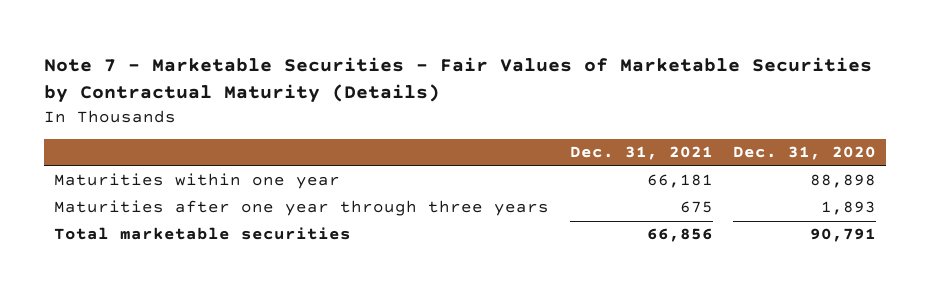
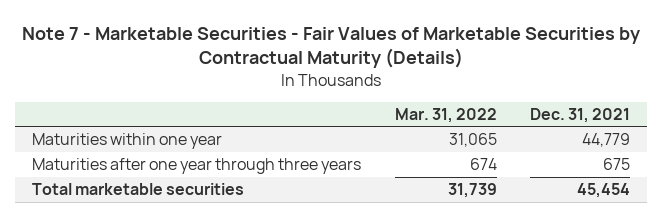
- | Dec. 31, 2021 | Dec. 31, 2020
+ | Mar. 31, 2022 | Dec. 31, 2021
- Maturities within one year | 66,181 | 88,898
+ Maturities within one year | 31,065 | 44,779
- Total marketable securities | 66,856 | 90,791
+ Total marketable securities | 31,739 | 45,454

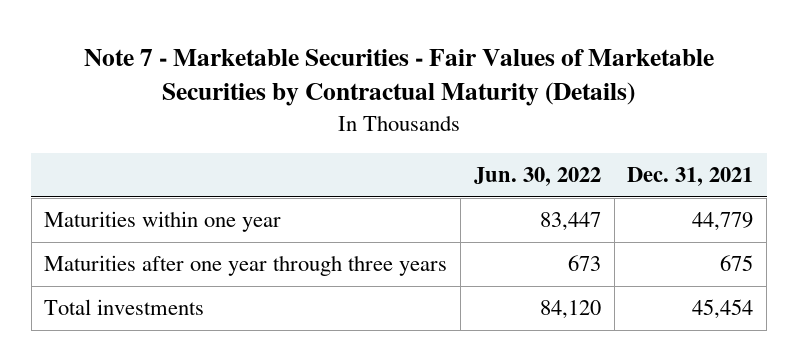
- | Mar. 31, 2022 | Dec. 31, 2021
+ | Jun. 30, 2022 | Dec. 31, 2021
- Total marketable securities | 31,739 | 45,454
+ Total investments | 84,120 | 45,454

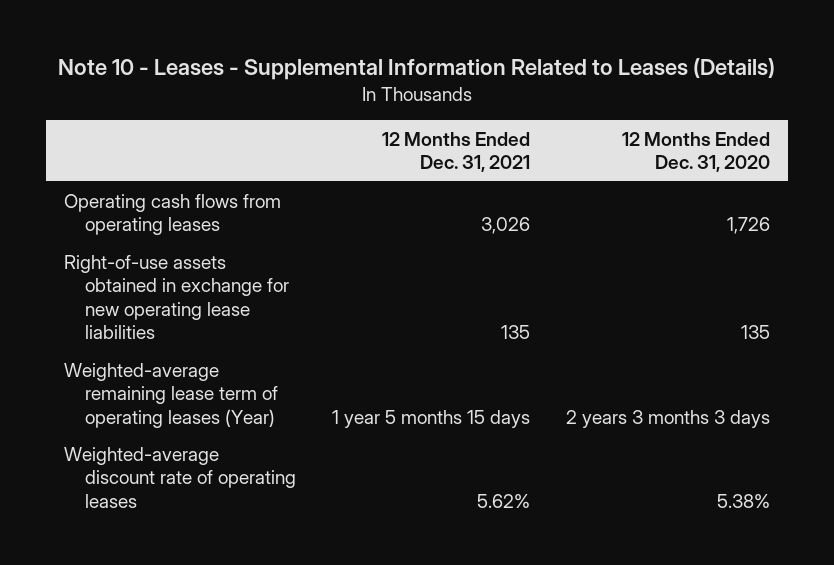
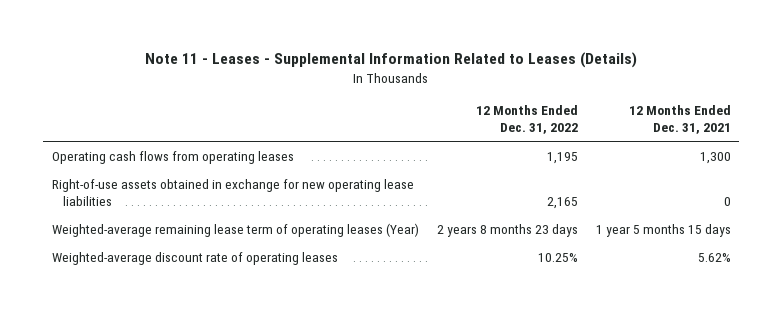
- Note 10 - Leases - Supplemental Information Related to Leases (Details)
+ Note 11 - Leases - Supplemental Information Related to Leases (Details)
- | 12 Months Ended Dec. 31, 2021 | 12 Months Ended Dec. 31, 2020
+ | 12 Months Ended Dec. 31, 2022 | 12 Months Ended Dec. 31, 2021
- Operating cash flows from operating leases | 3,026 | 1,726
- Right-of-use assets obtained in exchange for new operating lease liabilities | 135 | 135
+ Operating cash flows from operating leases | 1,195 | 1,300
+ Right-of-use assets obtained in exchange for new operating lease liabilities | 2,165 | 0

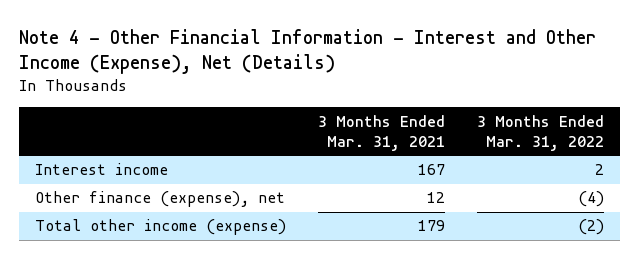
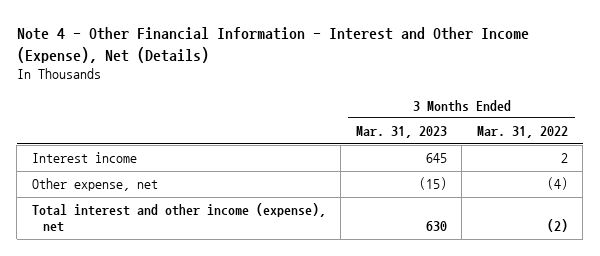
- | 3 Months Ended Mar. 31, 2021 | 3 Months Ended Mar. 31, 2022
+ | 3 Months Ended Mar. 31, 2023 | 3 Months Ended Mar. 31, 2022
- Other finance (expense), net | 12 | (4)
- Total other income (expense) | 179 | (2)
+ Other expense, net | (15) | (4)
+ Total interest and other income (expense), net | 630 | (2)

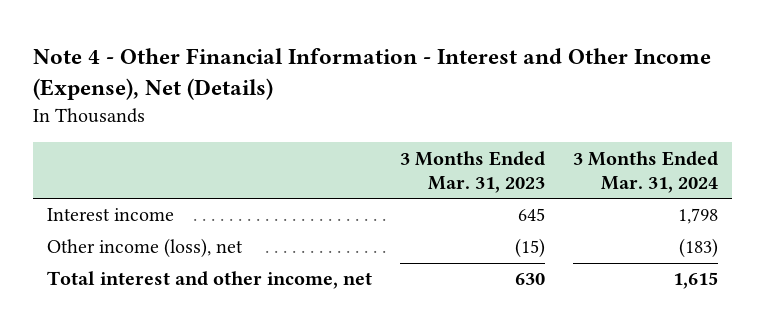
- | 3 Months Ended Mar. 31, 2023 | 3 Months Ended Mar. 31, 2022
+ | 3 Months Ended Mar. 31, 2023 | 3 Months Ended Mar. 31, 2024
- Other expense, net | (15) | (4)
- Total interest and other income (expense), net | 630 | (2)
+ Other income (loss), net | (15) | (183)
+ Total interest and other income, net | 630 | 1,615

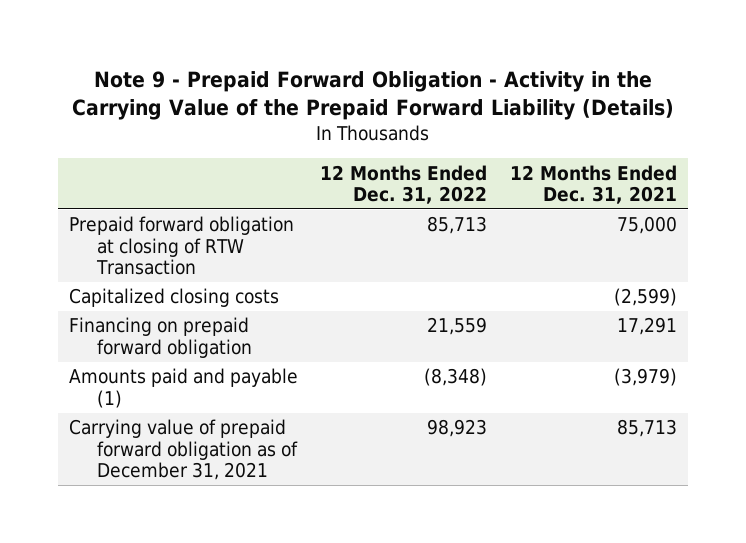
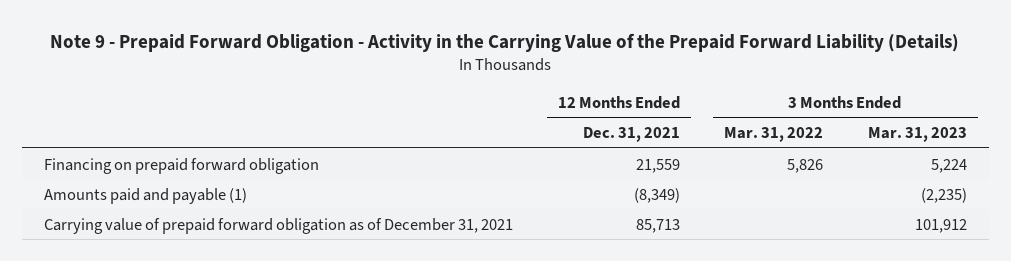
- | 12 Months Ended Dec. 31, 2022 | 12 Months Ended Dec. 31, 2021
+ | 12 Months Ended Dec. 31, 2021 | 3 Months Ended Mar. 31, 2022 | 3 Months Ended Mar. 31, 2023
- Prepaid forward obligation at closing of RTW Transaction | 85,713 | 75,000
- Capitalized closing costs | | (2,599)
- Financing on prepaid forward obligation | 21,559 | 17,291
- Amounts paid and payable (1) | (8,348) | (3,979)
+ Financing on prepaid forward obligation | 21,559 | 5,826 | 5,224
+ Amounts paid and payable (1) | (8,349) | | (2,235)

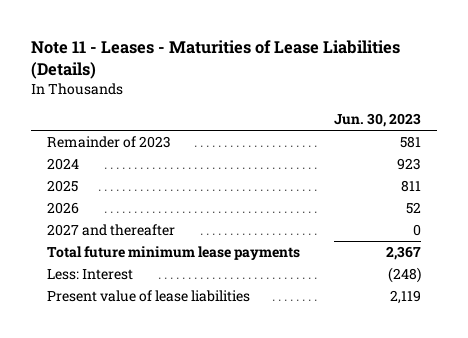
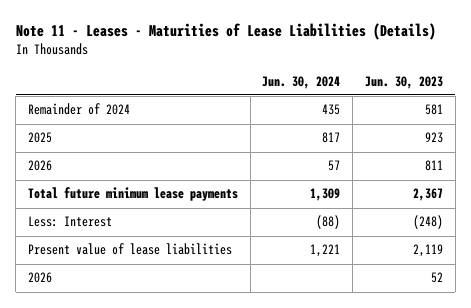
- | Jun. 30, 2023
+ | Jun. 30, 2024 | Jun. 30, 2023
- Remainder of 2023 | 581
- 2024 | 923
- 2025 | 811
- 2027 and thereafter | 0
+ Remainder of 2024 | 435 | 581
+ 2025 | 817 | 923
+ 2026 | 57 | 811
moved down: 2026 | | 52

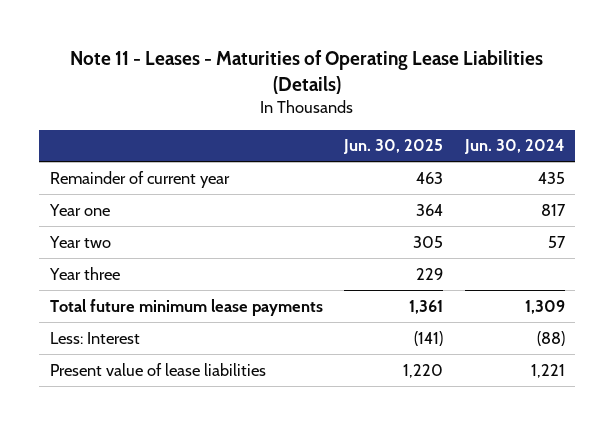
- Note 11 - Leases - Maturities of Lease Liabilities (Details)
+ Note 11 - Leases - Maturities of Operating Lease Liabilities (Details)
- | Jun. 30, 2024 | Jun. 30, 2023
+ | Jun. 30, 2025 | Jun. 30, 2024
- Remainder of 2024 | 435 | 581
- 2025 | 817 | 923
- 2026 | 57 | 811
+ Remainder of current year | 463 | 435
+ Year one | 364 | 817
+ Year two | 305 | 57
+ Year three | 229 |
- 2026 | | 52

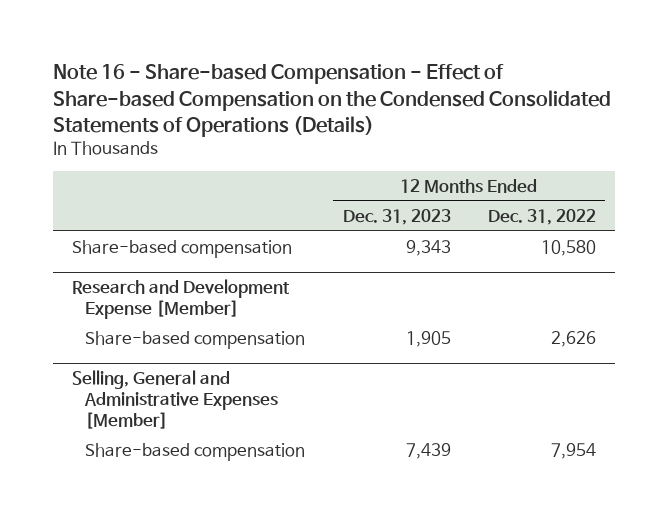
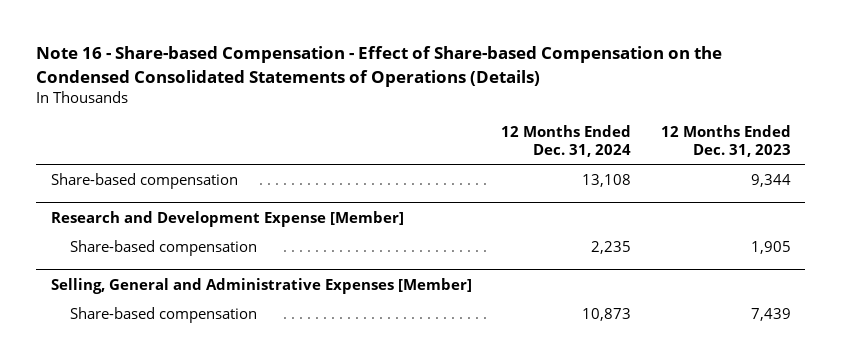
- | 12 Months Ended Dec. 31, 2023 | 12 Months Ended Dec. 31, 2022
+ | 12 Months Ended Dec. 31, 2024 | 12 Months Ended Dec. 31, 2023
- Share-based compensation | 9,343 | 10,580
+ Share-based compensation | 13,108 | 9,344

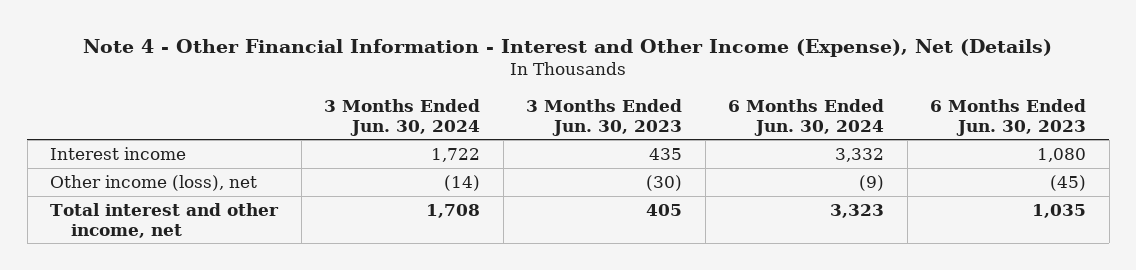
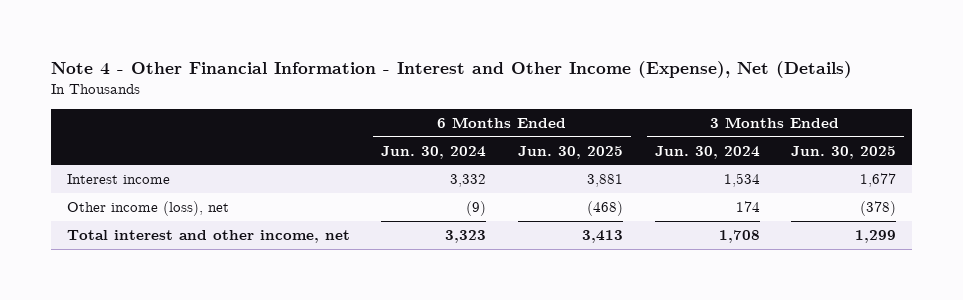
- | 3 Months Ended Jun. 30, 2024 | 3 Months Ended Jun. 30, 2023 | 6 Months Ended Jun. 30, 2024 | 6 Months Ended Jun. 30, 2023
+ | 6 Months Ended Jun. 30, 2024 | 6 Months Ended Jun. 30, 2025 | 3 Months Ended Jun. 30, 2024 | 3 Months Ended Jun. 30, 2025
- Interest income | 1,722 | 435 | 3,332 | 1,080
- Other income (loss), net | (14) | (30) | (9) | (45)
+ Interest income | 3,332 | 3,881 | 1,534 | 1,677
+ Other income (loss), net | (9) | (468) | 174 | (378)

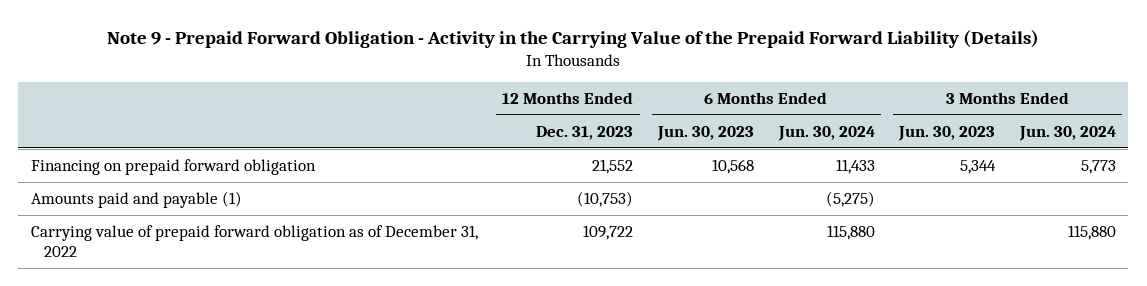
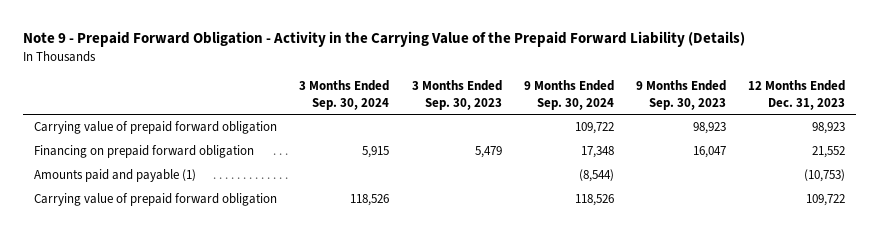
- | 12 Months Ended Dec. 31, 2023 | 6 Months Ended Jun. 30, 2023 | 6 Months Ended Jun. 30, 2024 | 3 Months Ended Jun. 30, 2023 | 3 Months Ended Jun. 30, 2024
+ | 3 Months Ended Sep. 30, 2024 | 3 Months Ended Sep. 30, 2023 | 9 Months Ended Sep. 30, 2024 | 9 Months Ended Sep. 30, 2023 | 12 Months Ended Dec. 31, 2023
+ Carrying value of prepaid forward obligation | | | 109,722 | 98,923 | 98,923
- Carrying value of prepaid forward obligation as of December 31, 2022 | 109,722 | | 115,880 | | 115,880
+ Carrying value of prepaid forward obligation | 118,526 | | 118,526 | | 109,722

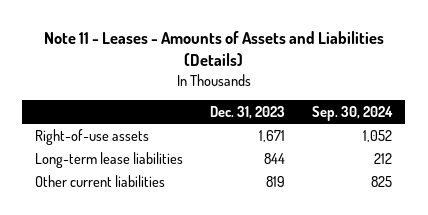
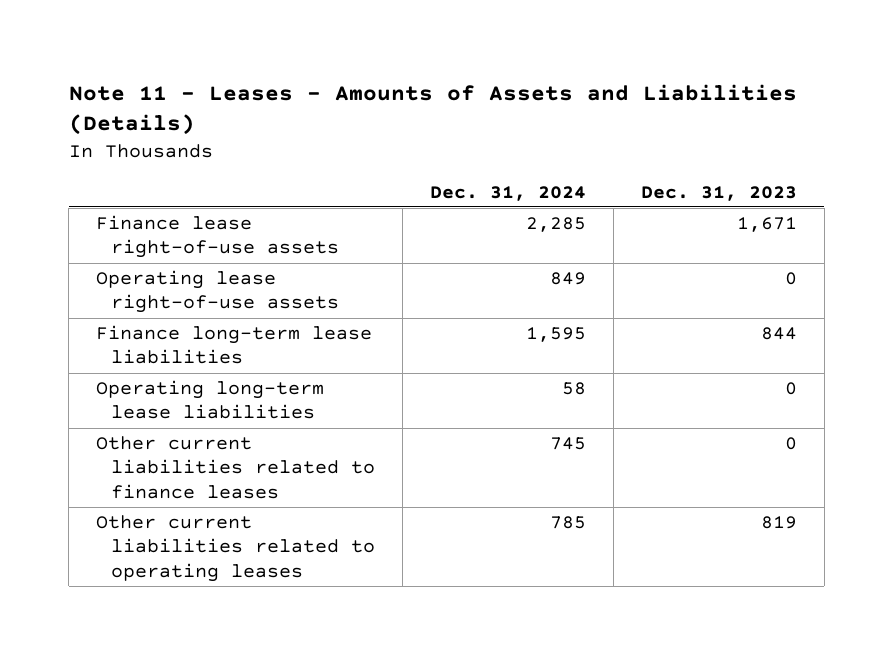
- | Dec. 31, 2023 | Sep. 30, 2024
+ | Dec. 31, 2024 | Dec. 31, 2023
- Right-of-use assets | 1,671 | 1,052
- Long-term lease liabilities | 844 | 212
- Other current liabilities | 819 | 825
+ Finance lease right-of-use assets | 2,285 | 1,671
+ Operating lease right-of-use assets | 849 | 0
+ Finance long-term lease liabilities | 1,595 | 844
+ Operating long-term lease liabilities | 58 | 0
+ Other current liabilities related to finance leases | 745 | 0
+ Other current liabilities related to operating leases | 785 | 819

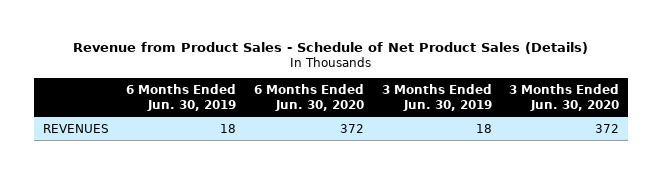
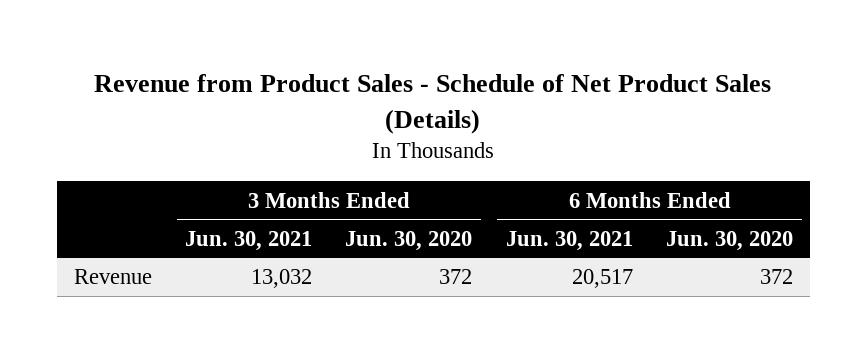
- | 6 Months Ended Jun. 30, 2019 | 6 Months Ended Jun. 30, 2020 | 3 Months Ended Jun. 30, 2019 | 3 Months Ended Jun. 30, 2020
+ | 3 Months Ended Jun. 30, 2021 | 3 Months Ended Jun. 30, 2020 | 6 Months Ended Jun. 30, 2021 | 6 Months Ended Jun. 30, 2020
- REVENUES | 18 | 372 | 18 | 372
+ Revenue | 13,032 | 372 | 20,517 | 372

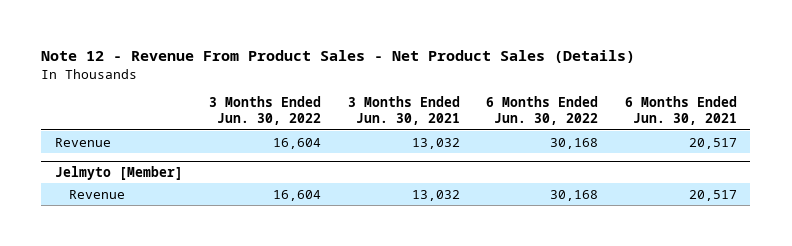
- Revenue from Product Sales - Schedule of Net Product Sales (Details)
+ Note 12 - Revenue From Product Sales - Net Product Sales (Details)
- | 3 Months Ended Jun. 30, 2021 | 3 Months Ended Jun. 30, 2020 | 6 Months Ended Jun. 30, 2021 | 6 Months Ended Jun. 30, 2020
+ | 3 Months Ended Jun. 30, 2022 | 3 Months Ended Jun. 30, 2021 | 6 Months Ended Jun. 30, 2022 | 6 Months Ended Jun. 30, 2021
+ Jelmyto [Member]
+ Revenue | 16,604 | 13,032 | 30,168 | 20,517

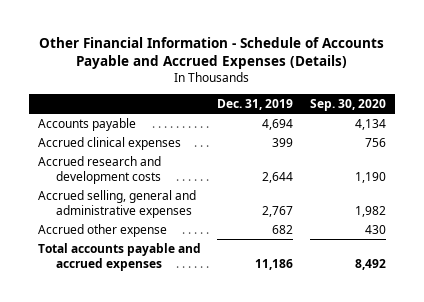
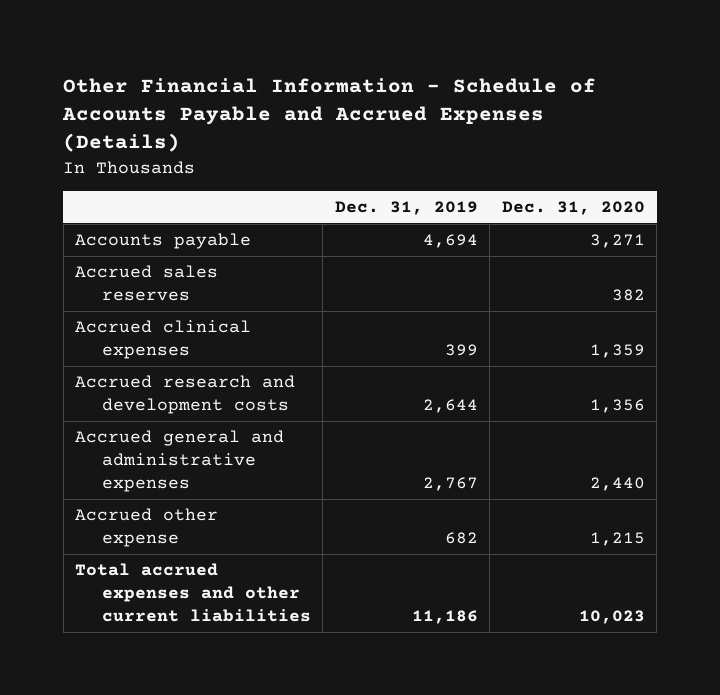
- | Dec. 31, 2019 | Sep. 30, 2020
+ | Dec. 31, 2019 | Dec. 31, 2020
+ Accrued sales reserves | | 382
- Accrued selling, general and administrative expenses | 2,767 | 1,982
+ Accrued general and administrative expenses | 2,767 | 2,440
- Total accounts payable and accrued expenses | 11,186 | 8,492
+ Total accrued expenses and other current liabilities | 11,186 | 10,023

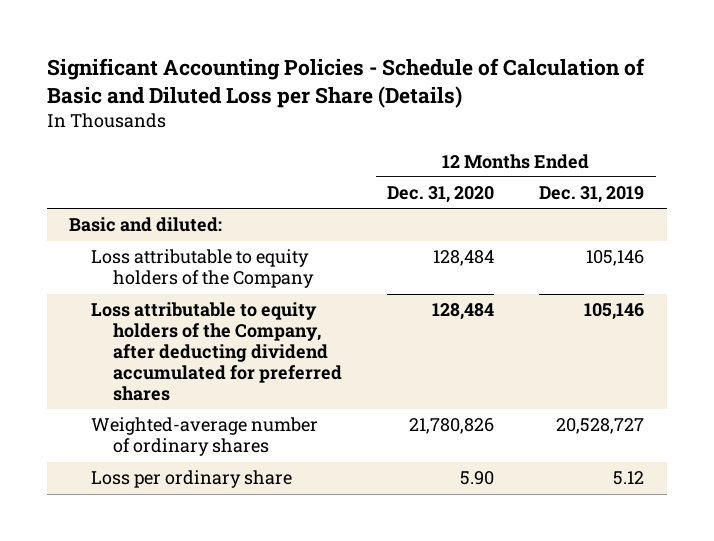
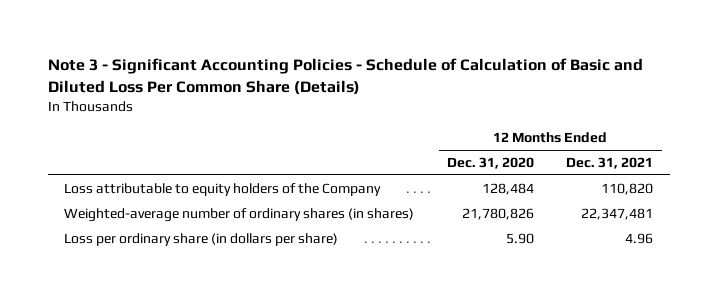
- Significant Accounting Policies - Schedule of Calculation of Basic and Diluted Loss per Share (Details)
+ Note 3 - Significant Accounting Policies - Schedule of Calculation of Basic and Diluted Loss Per Common Share (Details)
- | 12 Months Ended Dec. 31, 2020 | 12 Months Ended Dec. 31, 2019
+ | 12 Months Ended Dec. 31, 2020 | 12 Months Ended Dec. 31, 2021
- Basic and diluted:
- Loss attributable to equity holders of the Company, after deducting dividend accumulated for preferred shares | 128,484 | 105,146
- Weighted-average number of ordinary shares | 21,780,826 | 20,528,727
- Loss per ordinary share | 5.90 | 5.12
+ Weighted-average number of ordinary shares (in shares) | 21,780,826 | 22,347,481
+ Loss per ordinary share (in dollars per share) | 5.90 | 4.96

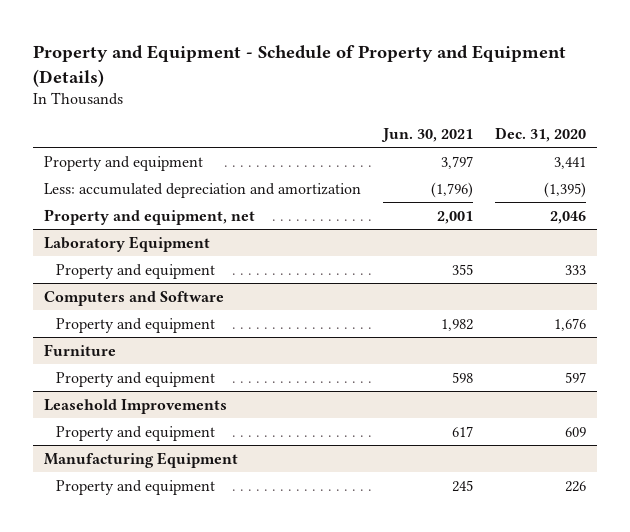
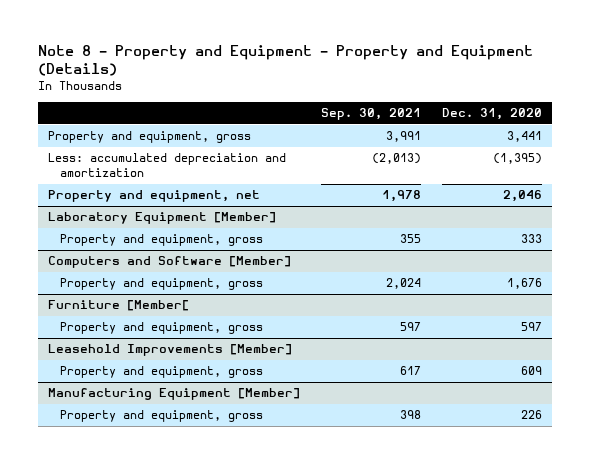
- Property and Equipment - Schedule of Property and Equipment (Details)
+ Note 8 - Property and Equipment - Property and Equipment (Details)
- | Jun. 30, 2021 | Dec. 31, 2020
+ | Sep. 30, 2021 | Dec. 31, 2020
- Property and equipment | 3,797 | 3,441
+ Property and equipment, gross | 3,991 | 3,441
- Laboratory Equipment
- Property and equipment | 355 | 333
- Computers and Software
- Property and equipment | 1,982 | 1,676
- Furniture
- Property and equipment | 598 | 597
- Leasehold Improvements
- Property and equipment | 617 | 609
- Manufacturing Equipment
- Property and equipment | 245 | 226
+ Laboratory Equipment [Member]
+ Property and equipment, gross | 355 | 333
+ Computers and Software [Member]
+ Property and equipment, gross | 2,024 | 1,676
+ Furniture [Member[
+ Property and equipment, gross | 597 | 597
+ Leasehold Improvements [Member]
+ Property and equipment, gross | 617 | 609
+ Manufacturing Equipment [Member]
+ Property and equipment, gross | 398 | 226

